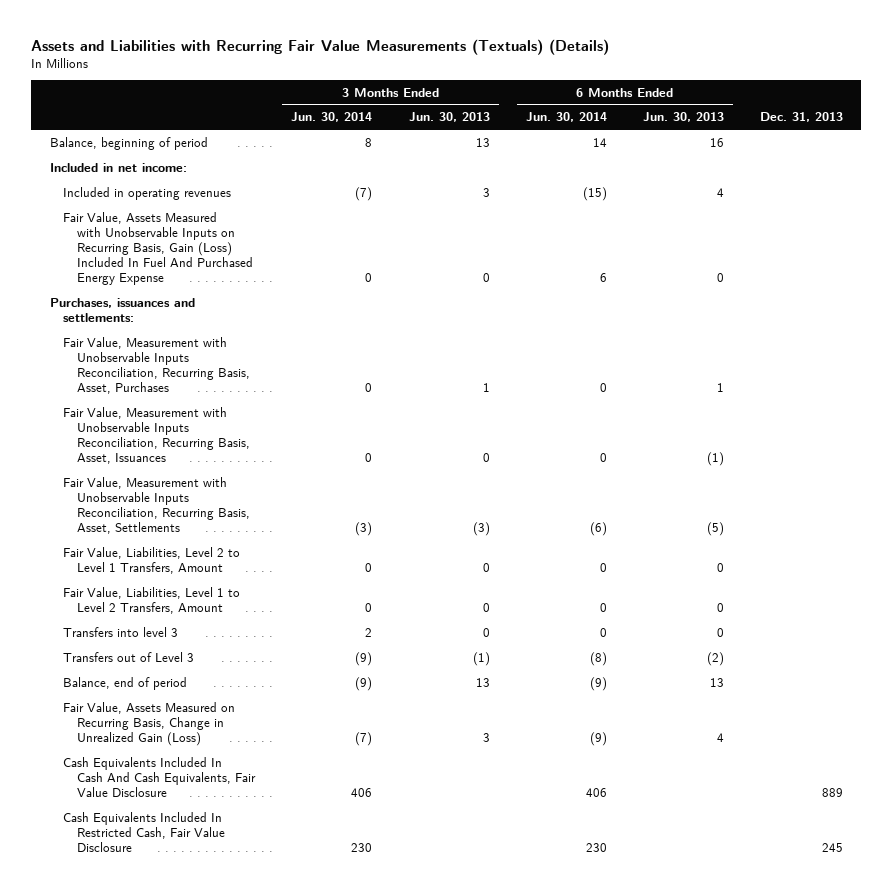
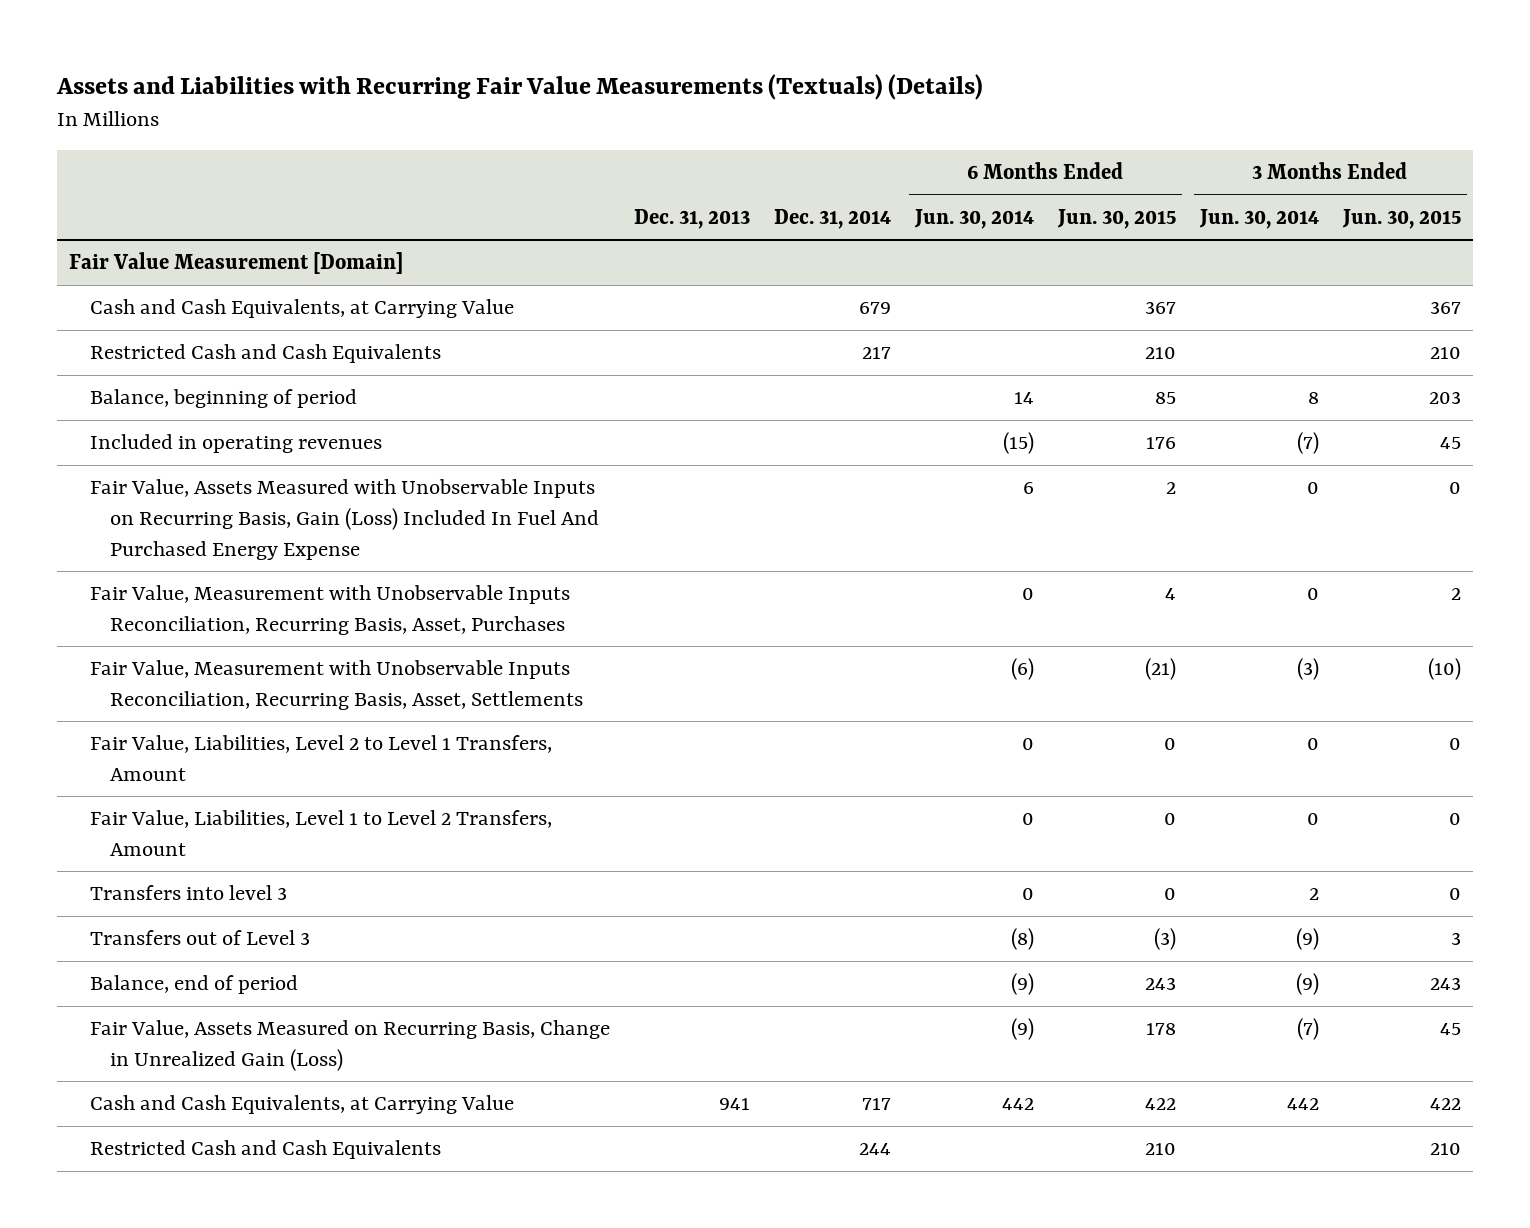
- | 3 Months Ended Jun. 30, 2014 | 3 Months Ended Jun. 30, 2013 | 6 Months Ended Jun. 30, 2014 | 6 Months Ended Jun. 30, 2013 | Dec. 31, 2013
+ | Dec. 31, 2013 | Dec. 31, 2014 | 6 Months Ended Jun. 30, 2014 | 6 Months Ended Jun. 30, 2015 | 3 Months Ended Jun. 30, 2014 | 3 Months Ended Jun. 30, 2015
+ Fair Value Measurement [Domain]
+ Cash and Cash Equivalents, at Carrying Value | | 679 | | 367 | | 367
+ Restricted Cash and Cash Equivalents | | 217 | | 210 | | 210
- Included in net income:
- Purchases, issuances and settlements:
- Fair Value, Measurement with Unobservable Inputs Reconciliation, Recurring Basis, Asset, Issuances | 0 | 0 | 0 | (1) |
- Cash Equivalents Included In Cash And Cash Equivalents, Fair Value Disclosure | 406 | | 406 | | 889
- Cash Equivalents Included In Restricted Cash, Fair Value Disclosure | 230 | | 230 | | 245
+ Cash and Cash Equivalents, at Carrying Value | 941 | 717 | 442 | 422 | 442 | 422
+ Restricted Cash and Cash Equivalents | | 244 | | 210 | | 210

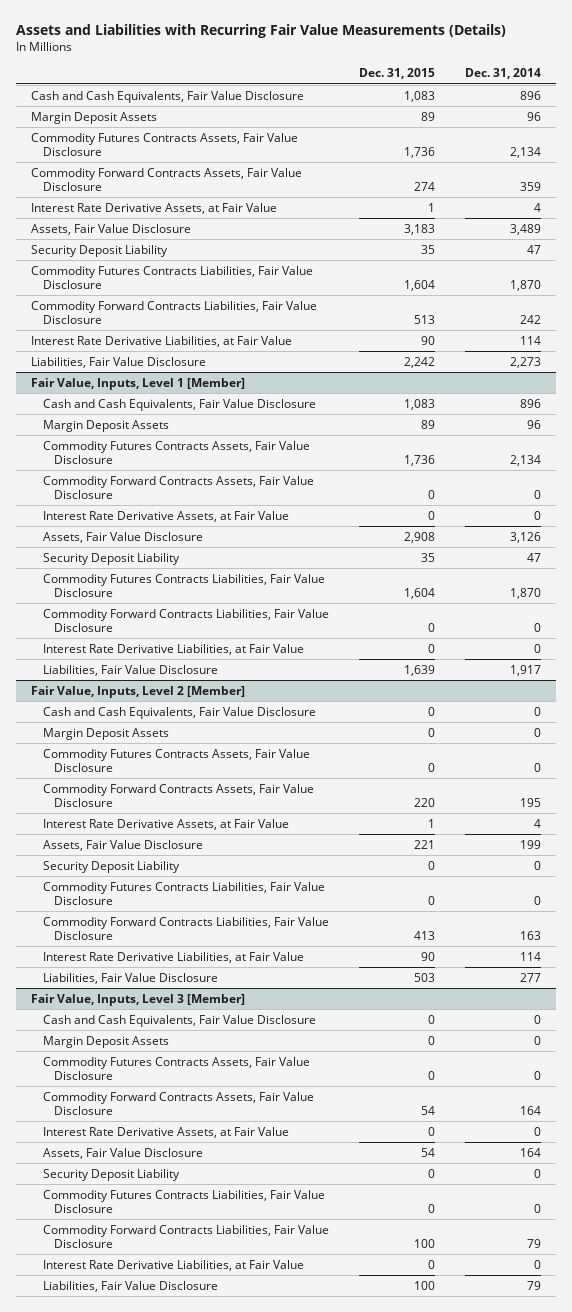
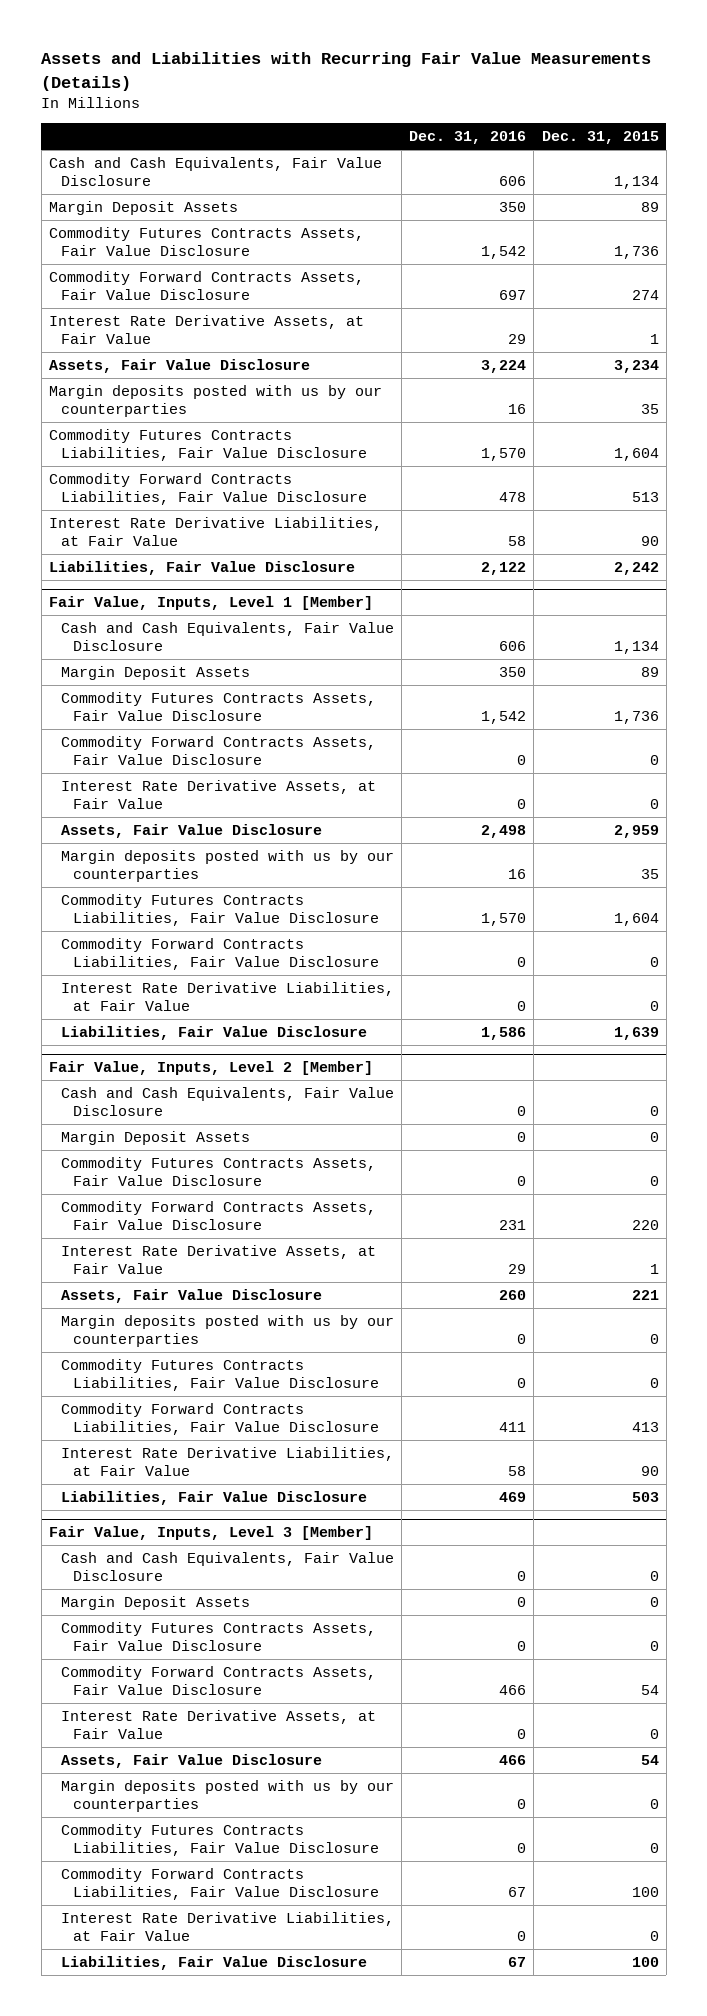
- | Dec. 31, 2015 | Dec. 31, 2014
+ | Dec. 31, 2016 | Dec. 31, 2015
- Cash and Cash Equivalents, Fair Value Disclosure | 1,083 | 896
+ Cash and Cash Equivalents, Fair Value Disclosure | 606 | 1,134
- Assets, Fair Value Disclosure | 3,183 | 3,489
- Security Deposit Liability | 35 | 47
+ Assets, Fair Value Disclosure | 3,224 | 3,234
+ Margin deposits posted with us by our counterparties | 16 | 35
@ Fair Value, Inputs, Level 1 [Member]
- Cash and Cash Equivalents, Fair Value Disclosure | 1,083 | 896
+ Cash and Cash Equivalents, Fair Value Disclosure | 606 | 1,134
- Assets, Fair Value Disclosure | 2,908 | 3,126
- Security Deposit Liability | 35 | 47
+ Assets, Fair Value Disclosure | 2,498 | 2,959
+ Margin deposits posted with us by our counterparties | 16 | 35
@ Fair Value, Inputs, Level 2 [Member]
- Security Deposit Liability | 0 | 0
+ Margin deposits posted with us by our counterparties | 0 | 0
@ Fair Value, Inputs, Level 3 [Member]
- Security Deposit Liability | 0 | 0
+ Margin deposits posted with us by our counterparties | 0 | 0

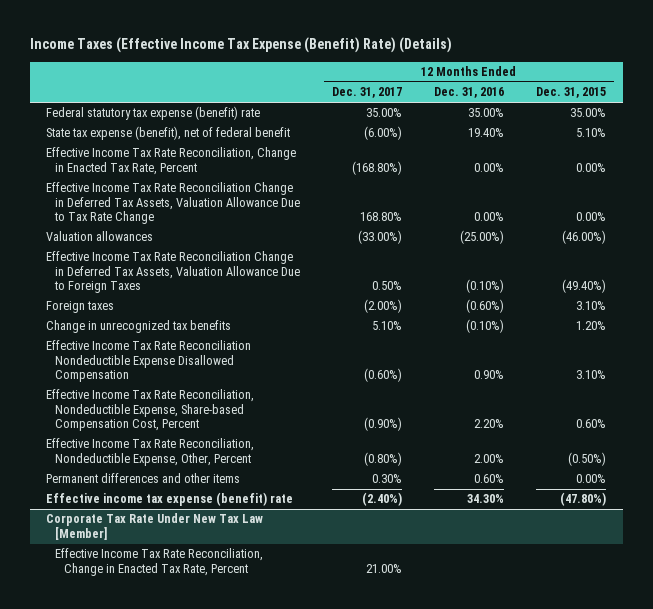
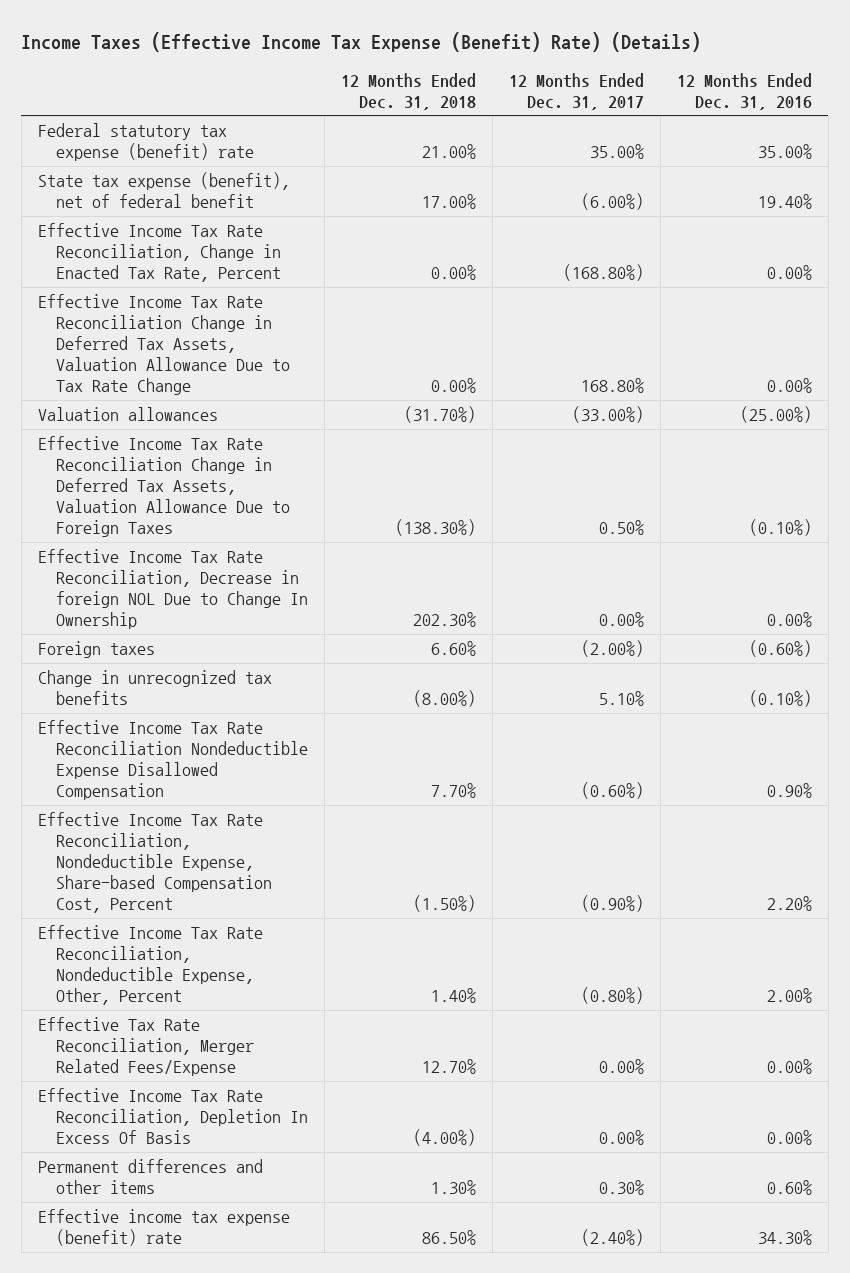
- | 12 Months Ended Dec. 31, 2017 | 12 Months Ended Dec. 31, 2016 | 12 Months Ended Dec. 31, 2015
+ | 12 Months Ended Dec. 31, 2018 | 12 Months Ended Dec. 31, 2017 | 12 Months Ended Dec. 31, 2016
+ Effective Income Tax Rate Reconciliation, Decrease in foreign NOL Due to Change In Ownership | 202.30% | 0.00% | 0.00%
+ Effective Tax Rate Reconciliation, Merger Related Fees/Expense | 12.70% | 0.00% | 0.00%
+ Effective Income Tax Rate Reconciliation, Depletion In Excess Of Basis | (4.00%) | 0.00% | 0.00%
- Corporate Tax Rate Under New Tax Law [Member]
- Effective Income Tax Rate Reconciliation, Change in Enacted Tax Rate, Percent | 21.00% | |

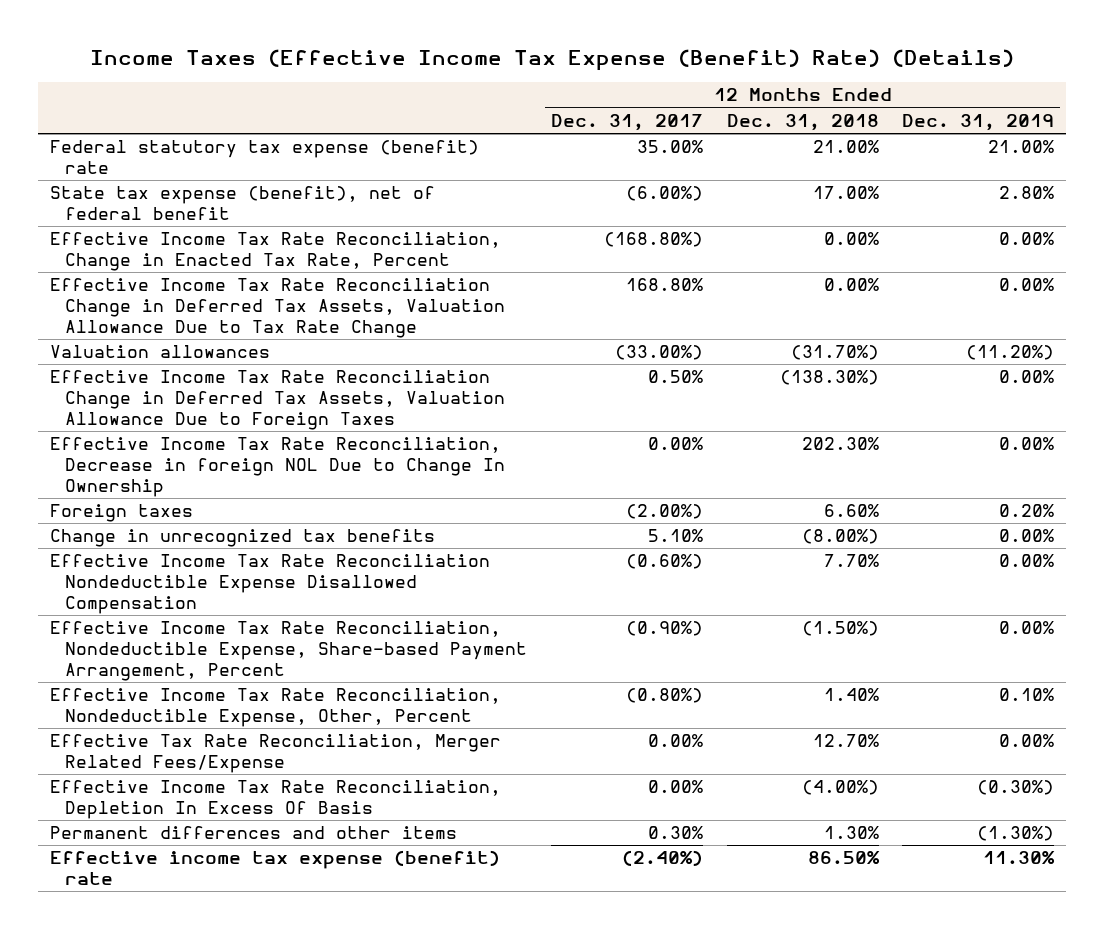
- | 12 Months Ended Dec. 31, 2018 | 12 Months Ended Dec. 31, 2017 | 12 Months Ended Dec. 31, 2016
+ | 12 Months Ended Dec. 31, 2017 | 12 Months Ended Dec. 31, 2018 | 12 Months Ended Dec. 31, 2019
- Effective Income Tax Rate Reconciliation, Nondeductible Expense, Share-based Compensation Cost, Percent | (1.50%) | (0.90%) | 2.20%
+ Effective Income Tax Rate Reconciliation, Nondeductible Expense, Share-based Payment Arrangement, Percent | (0.90%) | (1.50%) | 0.00%

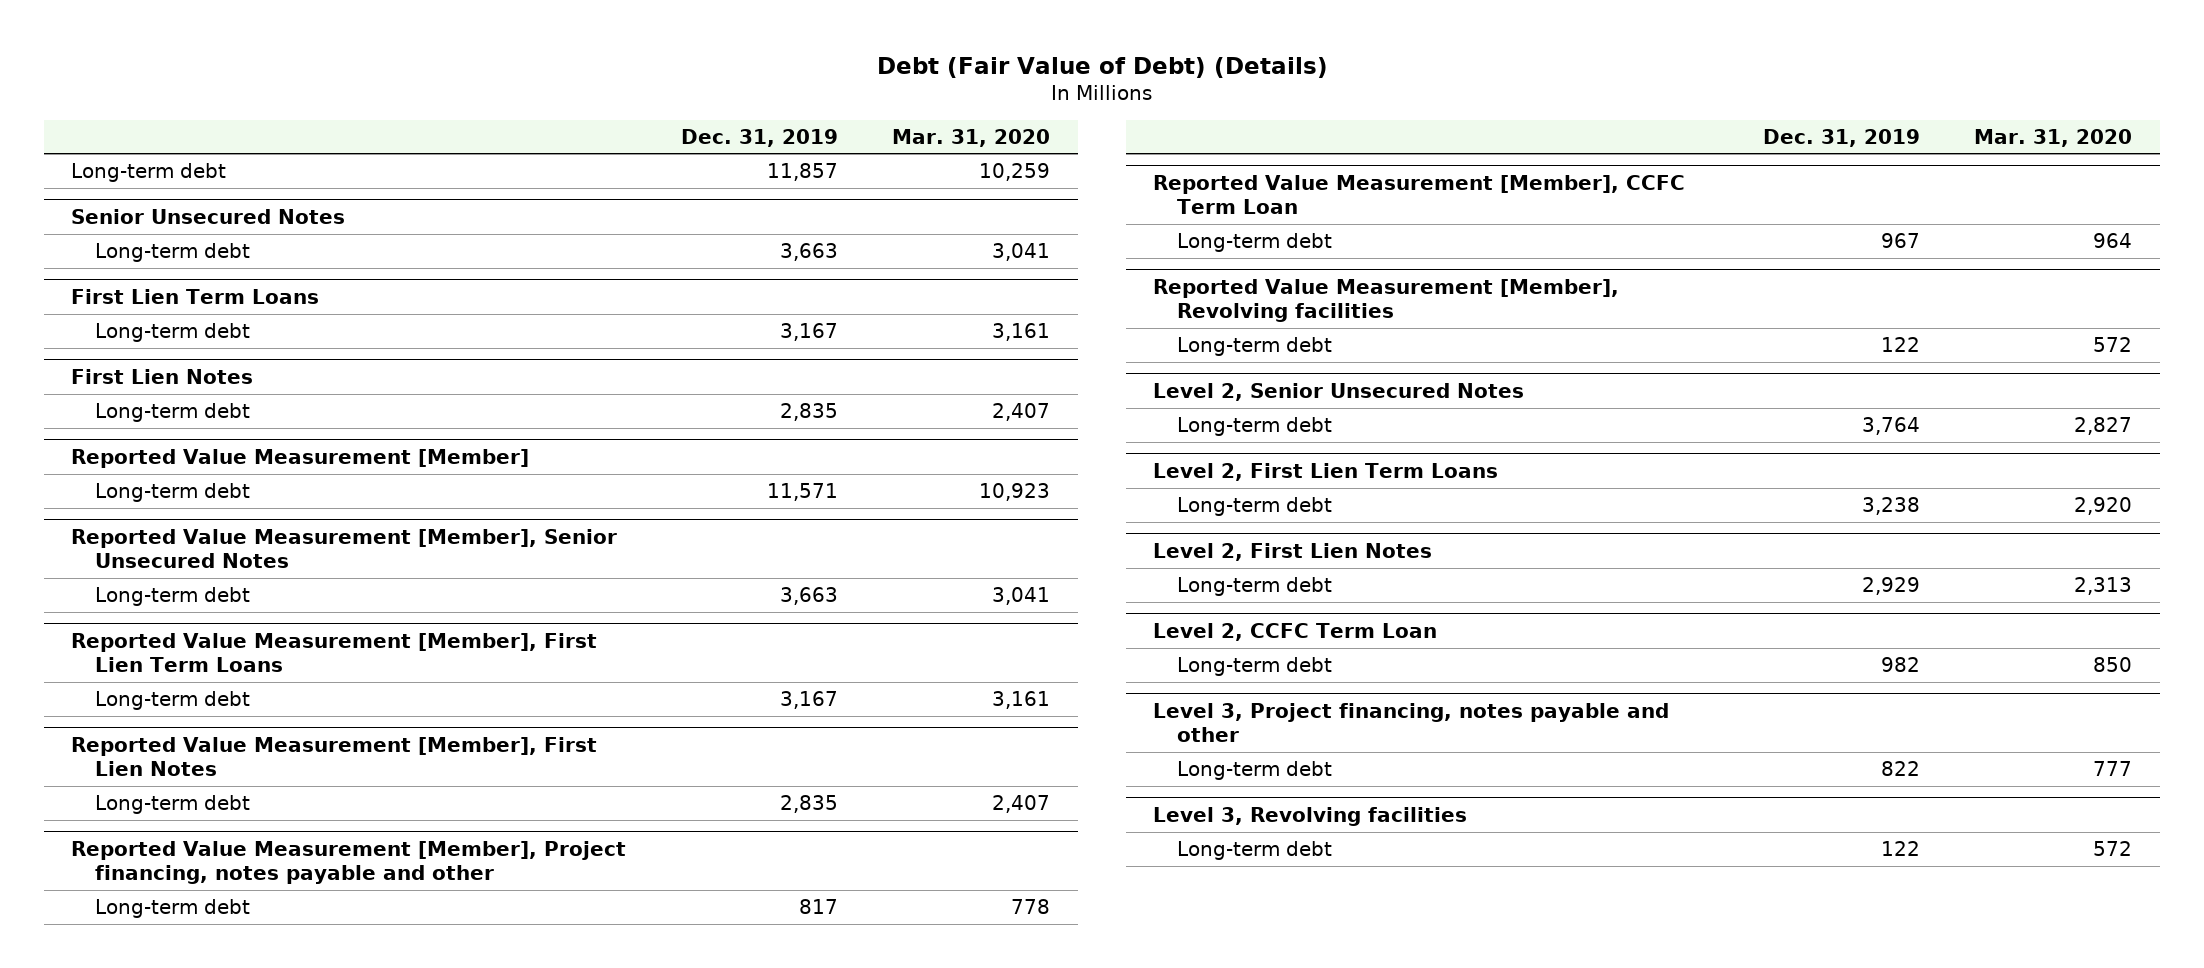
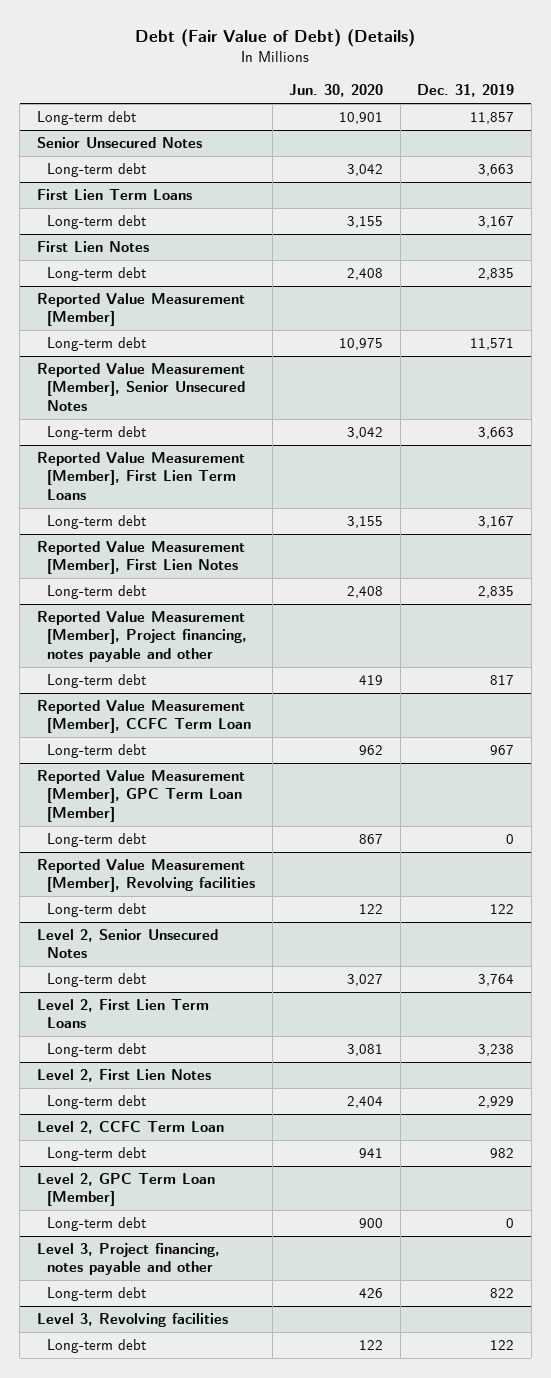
- | Dec. 31, 2019 | Mar. 31, 2020
+ | Jun. 30, 2020 | Dec. 31, 2019
+ Reported Value Measurement [Member], GPC Term Loan [Member]
+ Long-term debt | 867 | 0
+ Level 2, GPC Term Loan [Member]
+ Long-term debt | 900 | 0

